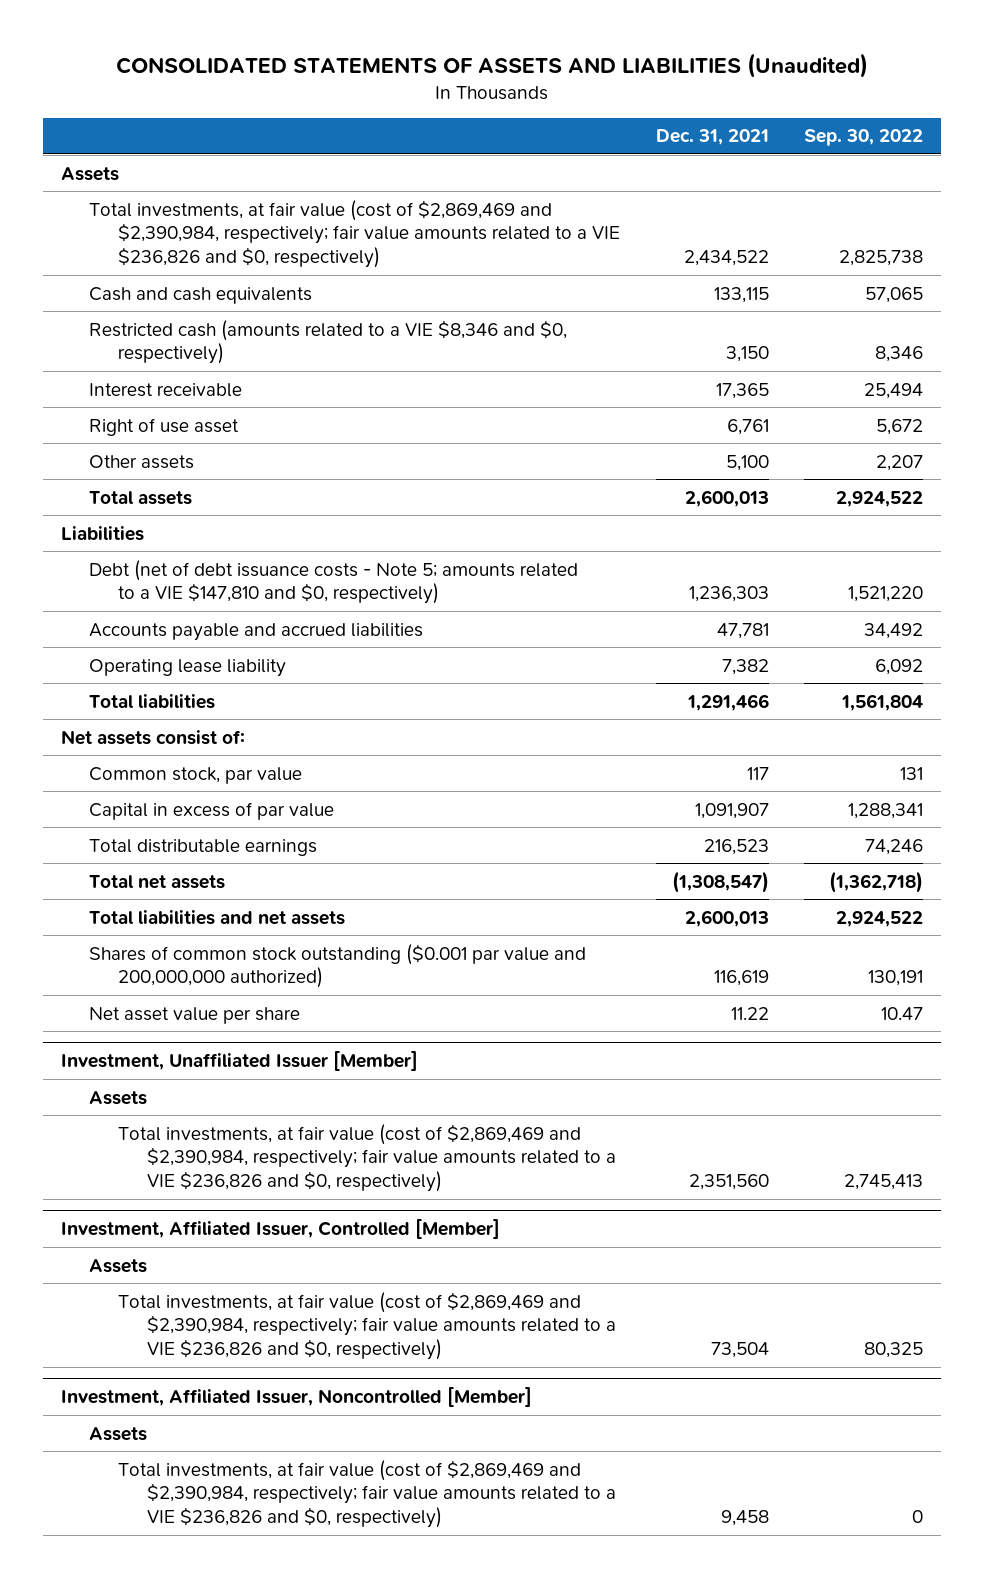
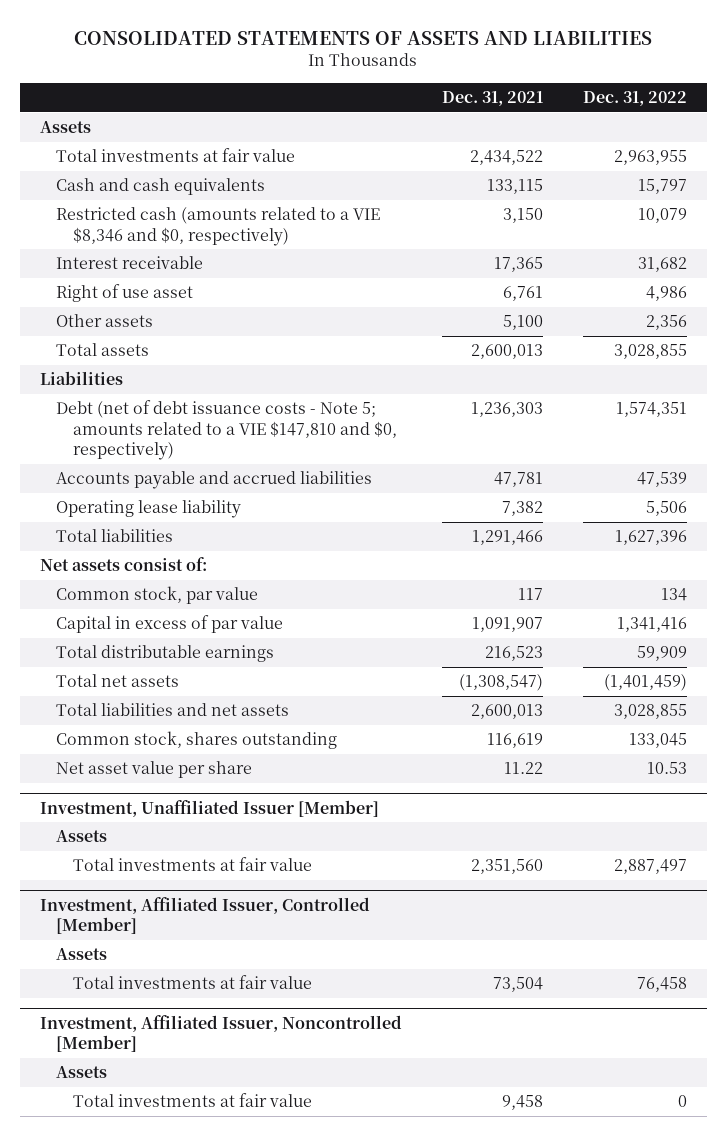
- CONSOLIDATED STATEMENTS OF ASSETS AND LIABILITIES (Unaudited)
+ CONSOLIDATED STATEMENTS OF ASSETS AND LIABILITIES
- | Dec. 31, 2021 | Sep. 30, 2022
+ | Dec. 31, 2021 | Dec. 31, 2022
- Total investments, at fair value (cost of $2,869,469 and $2,390,984, respectively; fair value amounts related to a VIE $236,826 and $0, respectively) | 2,434,522 | 2,825,738
+ Total investments at fair value | 2,434,522 | 2,963,955
- Shares of common stock outstanding ($0.001 par value and 200,000,000 authorized) | 116,619 | 130,191
+ Common stock, shares outstanding | 116,619 | 133,045
@ Investment, Unaffiliated Issuer [Member]
- Total investments, at fair value (cost of $2,869,469 and $2,390,984, respectively; fair value amounts related to a VIE $236,826 and $0, respectively) | 2,351,560 | 2,745,413
+ Total investments at fair value | 2,351,560 | 2,887,497
@ Investment, Affiliated Issuer, Controlled [Member]
- Total investments, at fair value (cost of $2,869,469 and $2,390,984, respectively; fair value amounts related to a VIE $236,826 and $0, respectively) | 73,504 | 80,325
+ Total investments at fair value | 73,504 | 76,458
@ Investment, Affiliated Issuer, Noncontrolled [Member]
- Total investments, at fair value (cost of $2,869,469 and $2,390,984, respectively; fair value amounts related to a VIE $236,826 and $0, respectively) | 9,458 | 0
+ Total investments at fair value | 9,458 | 0

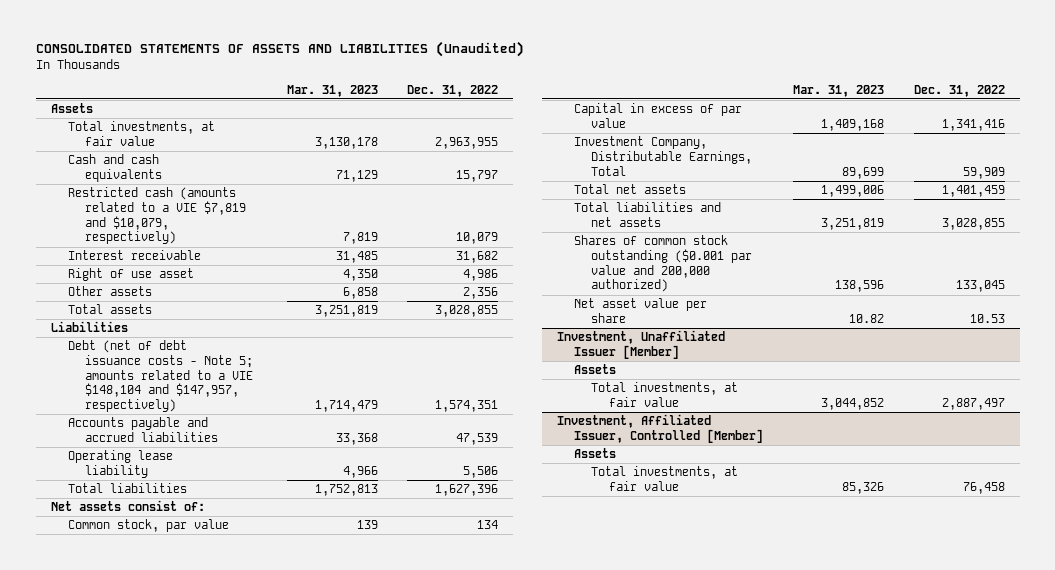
- CONSOLIDATED STATEMENTS OF ASSETS AND LIABILITIES
+ CONSOLIDATED STATEMENTS OF ASSETS AND LIABILITIES (Unaudited)
- | Dec. 31, 2021 | Dec. 31, 2022
+ | Mar. 31, 2023 | Dec. 31, 2022
- Total investments at fair value | 2,434,522 | 2,963,955
+ Total investments, at fair value | 3,130,178 | 2,963,955
- Restricted cash (amounts related to a VIE $8,346 and $0, respectively) | 3,150 | 10,079
+ Restricted cash (amounts related to a VIE $7,819 and $10,079, respectively) | 7,819 | 10,079
- Debt (net of debt issuance costs - Note 5; amounts related to a VIE $147,810 and $0, respectively) | 1,236,303 | 1,574,351
+ Debt (net of debt issuance costs - Note 5; amounts related to a VIE $148,104 and $147,957, respectively) | 1,714,479 | 1,574,351
- Total distributable earnings | 216,523 | 59,909
- Total net assets | (1,308,547) | (1,401,459)
+ Investment Company, Distributable Earnings, Total | 89,699 | 59,909
+ Total net assets | 1,499,006 | 1,401,459
- Common stock, shares outstanding | 116,619 | 133,045
+ Shares of common stock outstanding ($0.001 par value and 200,000 authorized) | 138,596 | 133,045
@ Investment, Unaffiliated Issuer [Member]
- Total investments at fair value | 2,351,560 | 2,887,497
+ Total investments, at fair value | 3,044,852 | 2,887,497
@ Investment, Affiliated Issuer, Controlled [Member]
- Total investments at fair value | 73,504 | 76,458
- Investment, Affiliated Issuer, Noncontrolled [Member]
- Assets
- Total investments at fair value | 9,458 | 0
@ Investment, Affiliated Issuer, Controlled [Member]
+ Total investments, at fair value | 85,326 | 76,458

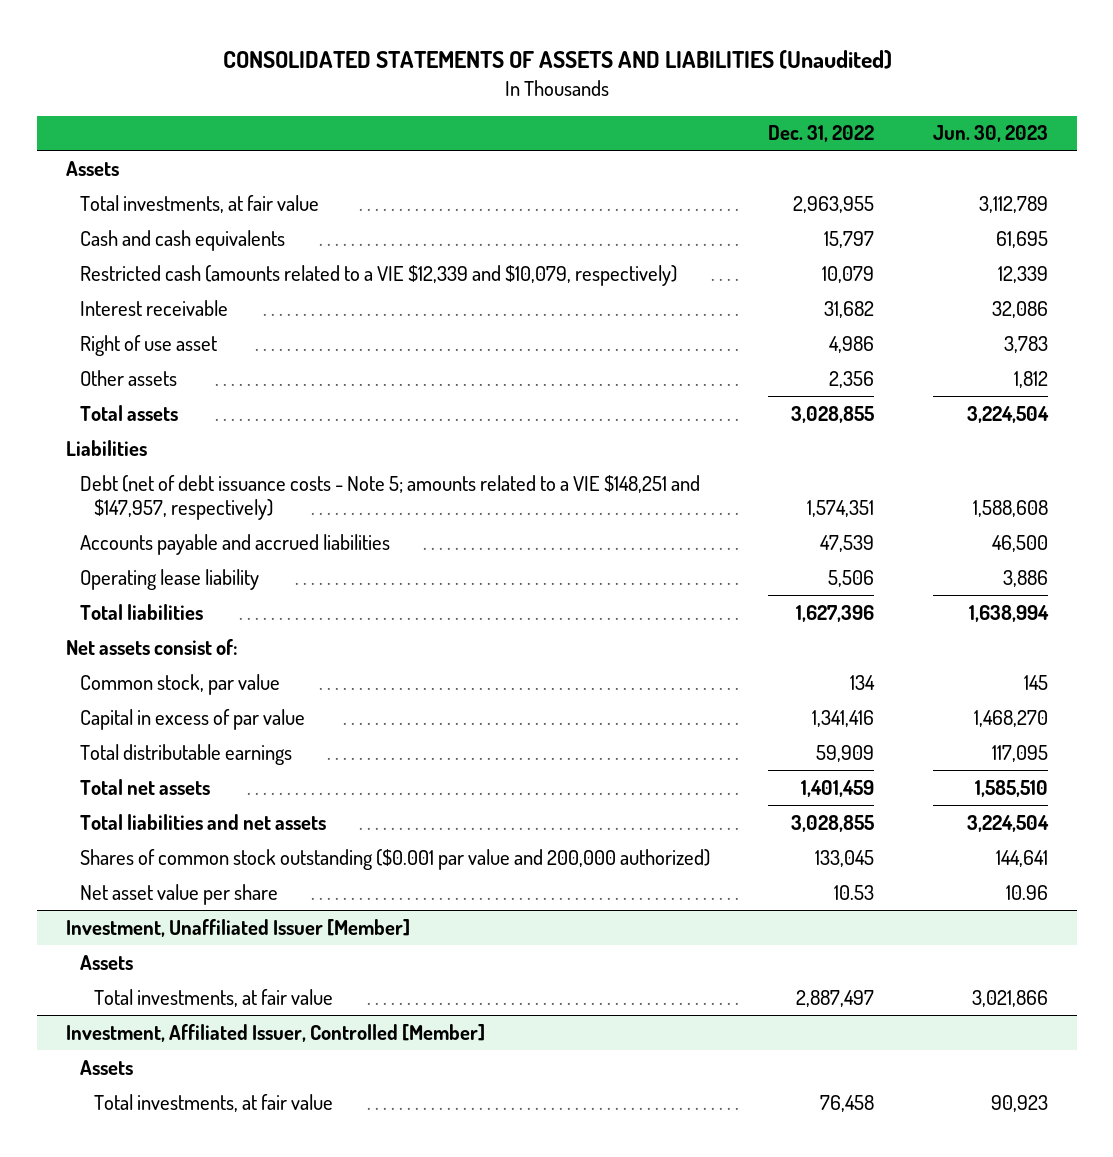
- | Mar. 31, 2023 | Dec. 31, 2022
+ | Dec. 31, 2022 | Jun. 30, 2023
- Restricted cash (amounts related to a VIE $7,819 and $10,079, respectively) | 7,819 | 10,079
+ Restricted cash (amounts related to a VIE $12,339 and $10,079, respectively) | 10,079 | 12,339
- Debt (net of debt issuance costs - Note 5; amounts related to a VIE $148,104 and $147,957, respectively) | 1,714,479 | 1,574,351
+ Debt (net of debt issuance costs - Note 5; amounts related to a VIE $148,251 and $147,957, respectively) | 1,574,351 | 1,588,608
- Investment Company, Distributable Earnings, Total | 89,699 | 59,909
+ Total distributable earnings | 59,909 | 117,095

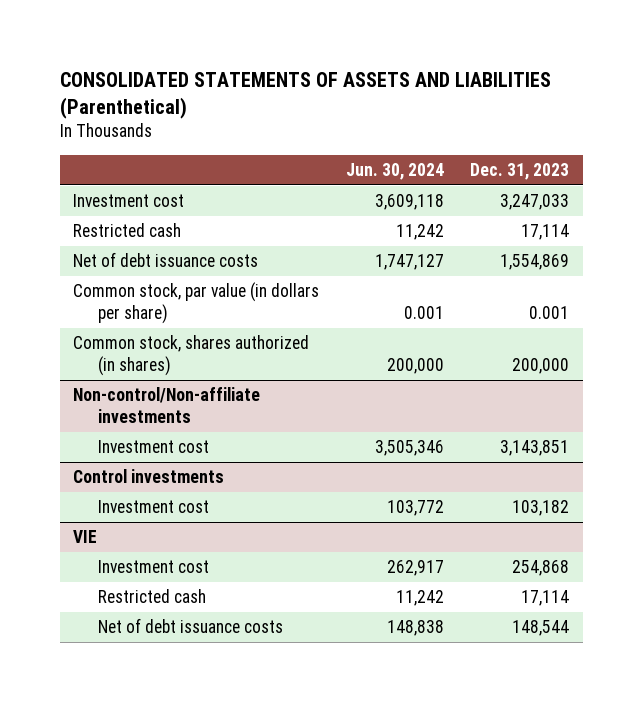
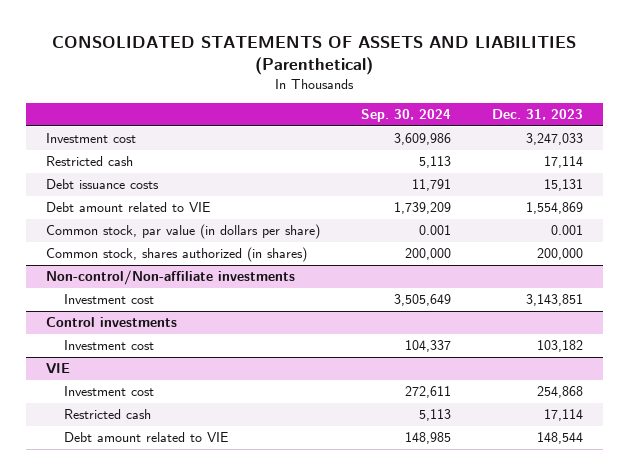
- | Jun. 30, 2024 | Dec. 31, 2023
+ | Sep. 30, 2024 | Dec. 31, 2023
- Net of debt issuance costs | 1,747,127 | 1,554,869
+ Debt issuance costs | 11,791 | 15,131
+ Debt amount related to VIE | 1,739,209 | 1,554,869
@ VIE
- Net of debt issuance costs | 148,838 | 148,544
+ Debt amount related to VIE | 148,985 | 148,544

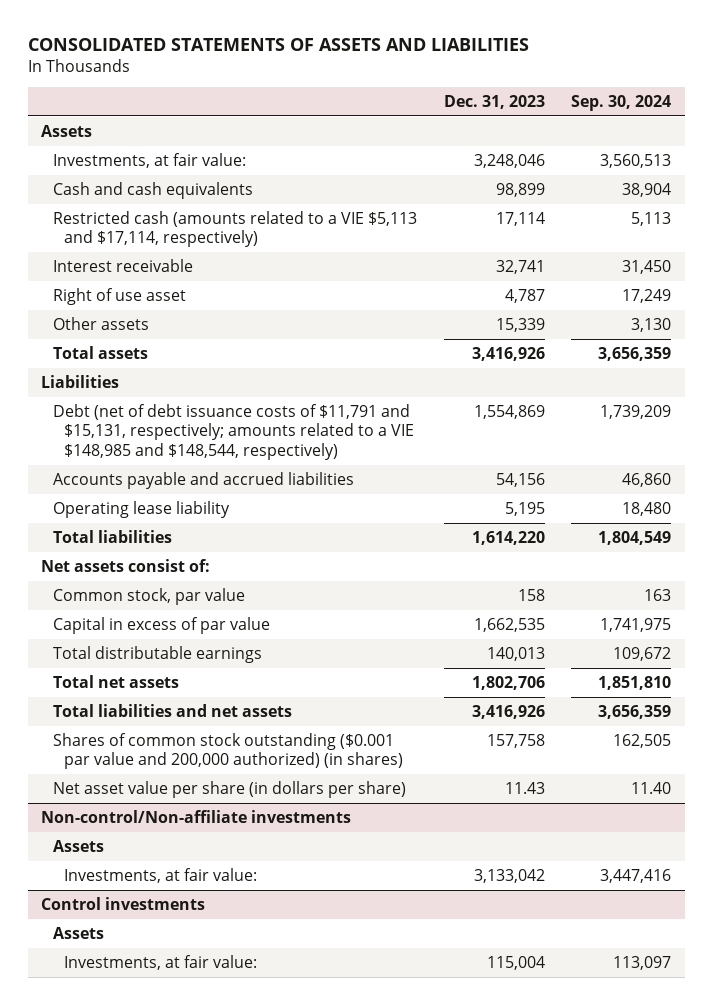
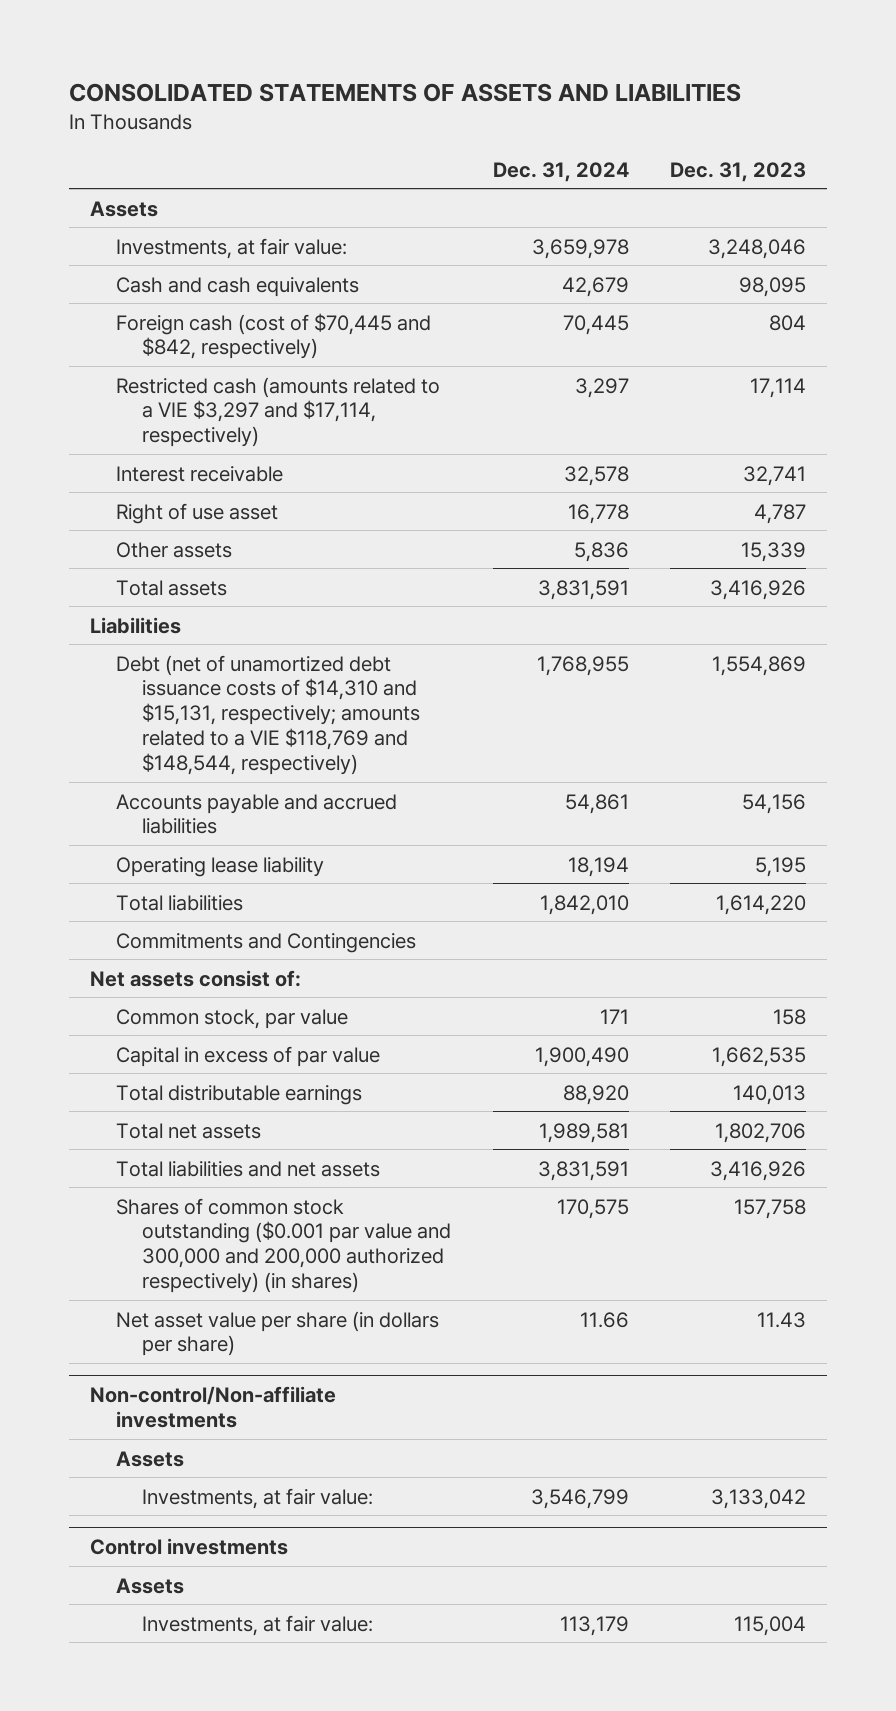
- | Dec. 31, 2023 | Sep. 30, 2024
+ | Dec. 31, 2024 | Dec. 31, 2023
- Cash and cash equivalents | 98,899 | 38,904
- Restricted cash (amounts related to a VIE $5,113 and $17,114, respectively) | 17,114 | 5,113
+ Cash and cash equivalents | 42,679 | 98,095
+ Foreign cash (cost of $70,445 and $842, respectively) | 70,445 | 804
+ Restricted cash (amounts related to a VIE $3,297 and $17,114, respectively) | 3,297 | 17,114
- Debt (net of debt issuance costs of $11,791 and $15,131, respectively; amounts related to a VIE $148,985 and $148,544, respectively) | 1,554,869 | 1,739,209
+ Debt (net of unamortized debt issuance costs of $14,310 and $15,131, respectively; amounts related to a VIE $118,769 and $148,544, respectively) | 1,768,955 | 1,554,869
+ Commitments and Contingencies
- Shares of common stock outstanding ($0.001 par value and 200,000 authorized) (in shares) | 157,758 | 162,505
+ Shares of common stock outstanding ($0.001 par value and 300,000 and 200,000 authorized respectively) (in shares) | 170,575 | 157,758

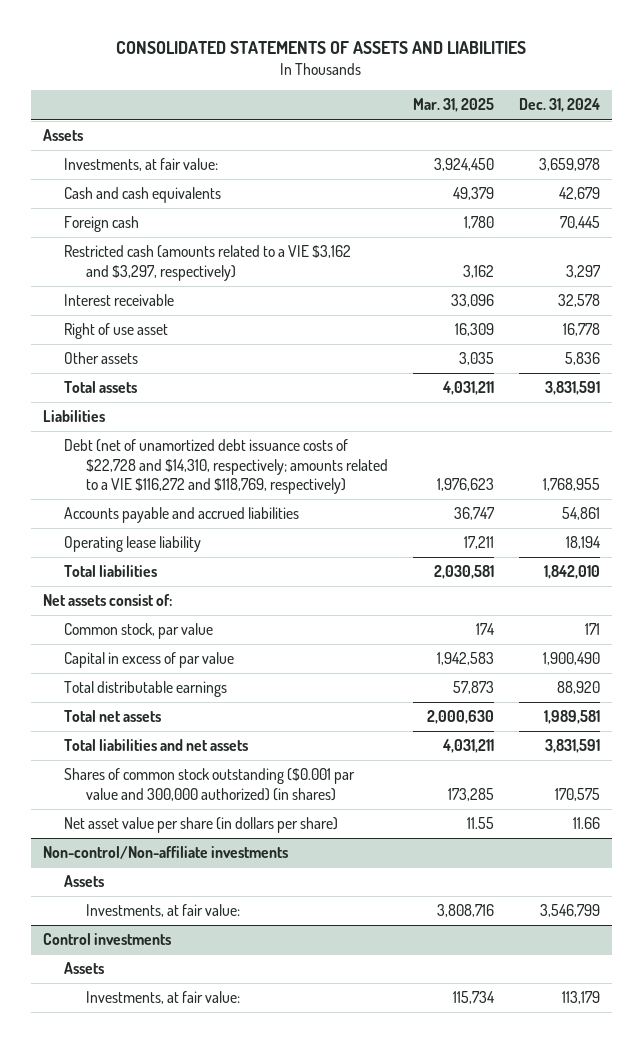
- | Dec. 31, 2024 | Dec. 31, 2023
+ | Mar. 31, 2025 | Dec. 31, 2024
- Foreign cash (cost of $70,445 and $842, respectively) | 70,445 | 804
- Restricted cash (amounts related to a VIE $3,297 and $17,114, respectively) | 3,297 | 17,114
+ Foreign cash | 1,780 | 70,445
+ Restricted cash (amounts related to a VIE $3,162 and $3,297, respectively) | 3,162 | 3,297
- Debt (net of unamortized debt issuance costs of $14,310 and $15,131, respectively; amounts related to a VIE $118,769 and $148,544, respectively) | 1,768,955 | 1,554,869
+ Debt (net of unamortized debt issuance costs of $22,728 and $14,310, respectively; amounts related to a VIE $116,272 and $118,769, respectively) | 1,976,623 | 1,768,955
- Commitments and Contingencies
- Shares of common stock outstanding ($0.001 par value and 300,000 and 200,000 authorized respectively) (in shares) | 170,575 | 157,758
+ Shares of common stock outstanding ($0.001 par value and 300,000 authorized) (in shares) | 173,285 | 170,575

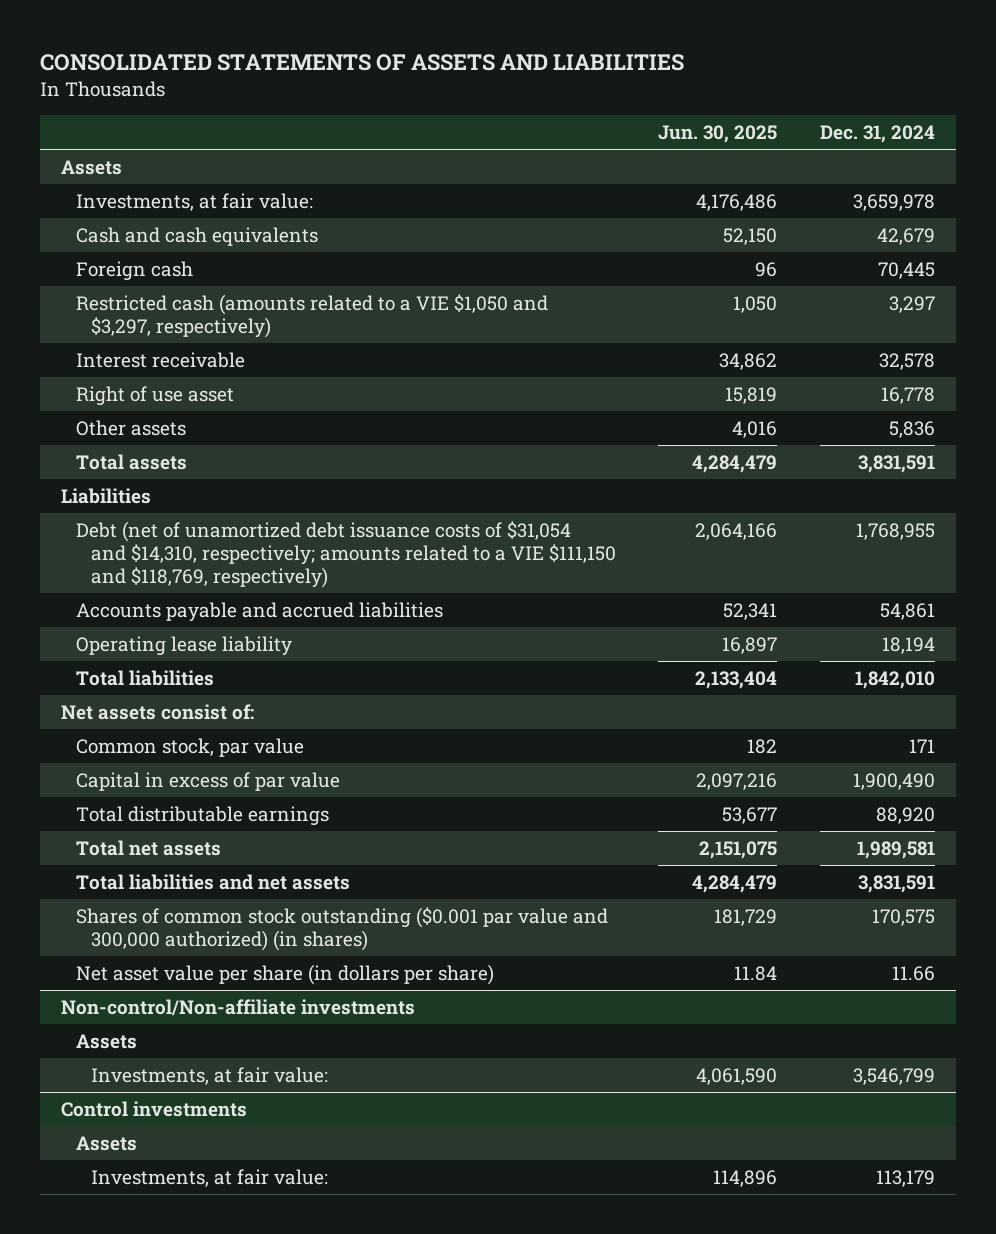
- | Mar. 31, 2025 | Dec. 31, 2024
+ | Jun. 30, 2025 | Dec. 31, 2024
- Restricted cash (amounts related to a VIE $3,162 and $3,297, respectively) | 3,162 | 3,297
+ Restricted cash (amounts related to a VIE $1,050 and $3,297, respectively) | 1,050 | 3,297
- Debt (net of unamortized debt issuance costs of $22,728 and $14,310, respectively; amounts related to a VIE $116,272 and $118,769, respectively) | 1,976,623 | 1,768,955
+ Debt (net of unamortized debt issuance costs of $31,054 and $14,310, respectively; amounts related to a VIE $111,150 and $118,769, respectively) | 2,064,166 | 1,768,955

